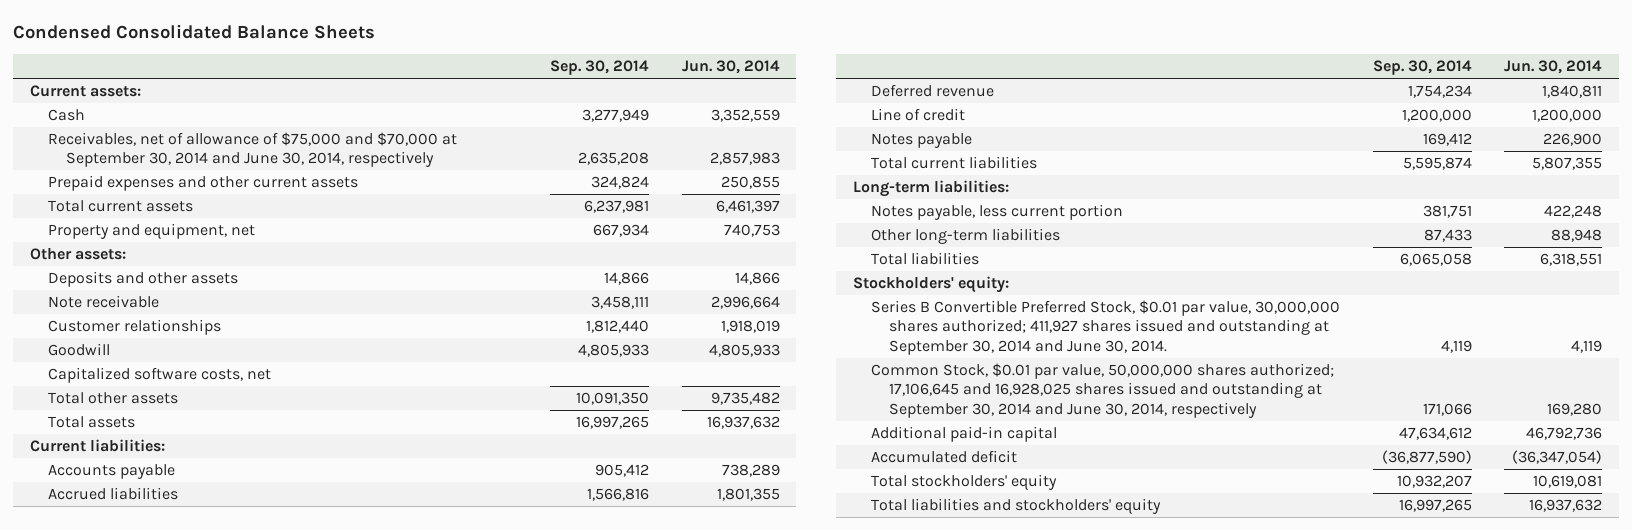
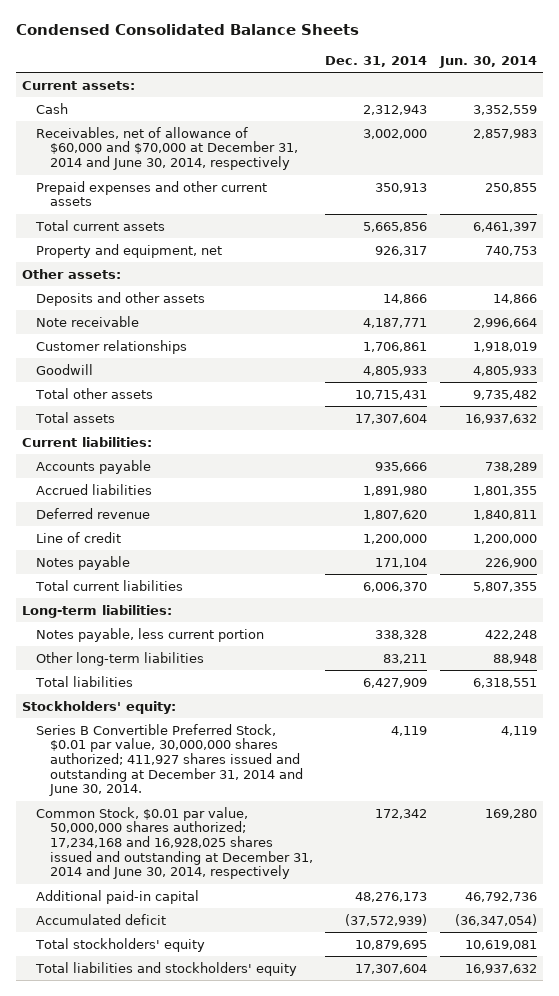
- | Sep. 30, 2014 | Jun. 30, 2014
+ | Dec. 31, 2014 | Jun. 30, 2014
- Receivables, net of allowance of $75,000 and $70,000 at September 30, 2014 and June 30, 2014, respectively | 2,635,208 | 2,857,983
+ Receivables, net of allowance of $60,000 and $70,000 at December 31, 2014 and June 30, 2014, respectively | 3,002,000 | 2,857,983
- Capitalized software costs, net
- Series B Convertible Preferred Stock, $0.01 par value, 30,000,000 shares authorized; 411,927 shares issued and outstanding at September 30, 2014 and June 30, 2014. | 4,119 | 4,119
- Common Stock, $0.01 par value, 50,000,000 shares authorized; 17,106,645 and 16,928,025 shares issued and outstanding at September 30, 2014 and June 30, 2014, respectively | 171,066 | 169,280
+ Series B Convertible Preferred Stock, $0.01 par value, 30,000,000 shares authorized; 411,927 shares issued and outstanding at December 31, 2014 and June 30, 2014. | 4,119 | 4,119
+ Common Stock, $0.01 par value, 50,000,000 shares authorized; 17,234,168 and 16,928,025 shares issued and outstanding at December 31, 2014 and June 30, 2014, respectively | 172,342 | 169,280

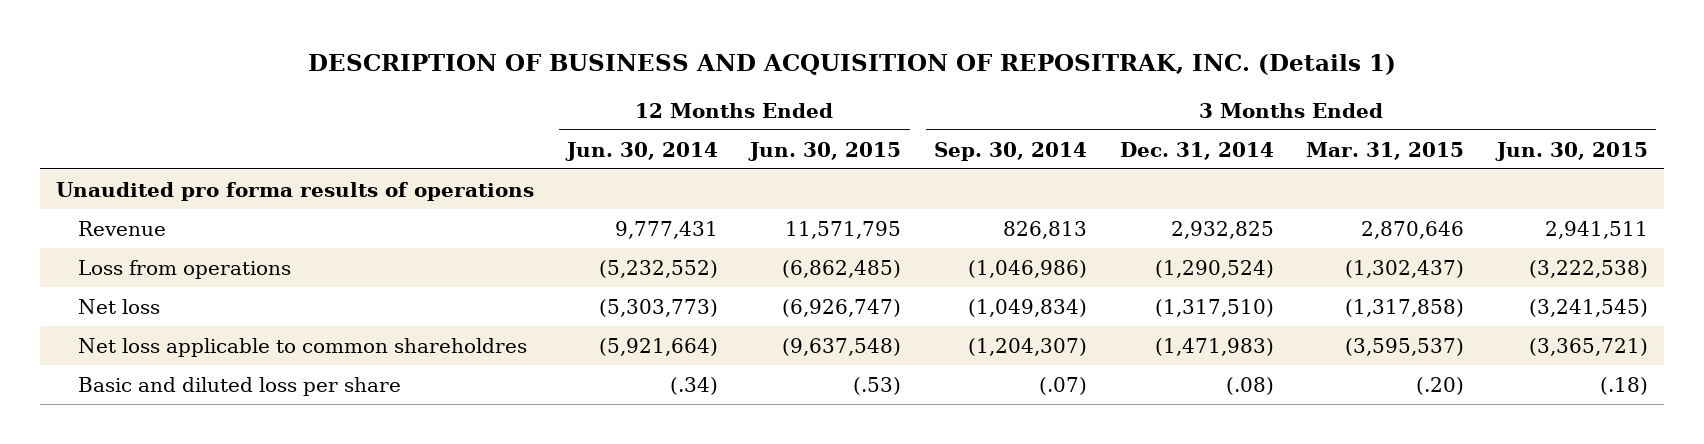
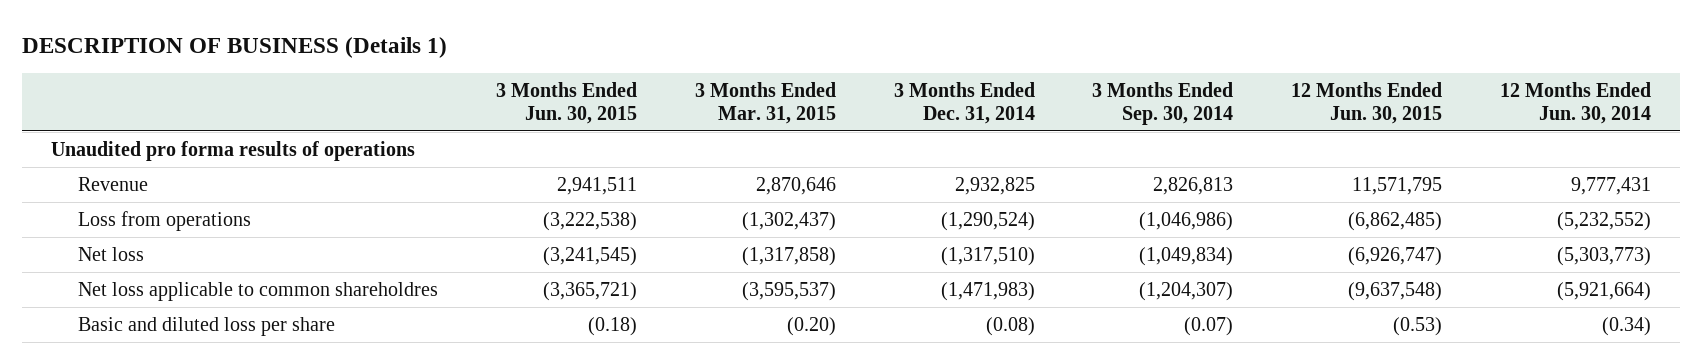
- DESCRIPTION OF BUSINESS AND ACQUISITION OF REPOSITRAK, INC. (Details 1)
+ DESCRIPTION OF BUSINESS (Details 1)
- | 12 Months Ended Jun. 30, 2014 | 12 Months Ended Jun. 30, 2015 | 3 Months Ended Sep. 30, 2014 | 3 Months Ended Dec. 31, 2014 | 3 Months Ended Mar. 31, 2015 | 3 Months Ended Jun. 30, 2015
+ | 3 Months Ended Jun. 30, 2015 | 3 Months Ended Mar. 31, 2015 | 3 Months Ended Dec. 31, 2014 | 3 Months Ended Sep. 30, 2014 | 12 Months Ended Jun. 30, 2015 | 12 Months Ended Jun. 30, 2014
- Revenue | 9,777,431 | 11,571,795 | 826,813 | 2,932,825 | 2,870,646 | 2,941,511
+ Revenue | 2,941,511 | 2,870,646 | 2,932,825 | 2,826,813 | 11,571,795 | 9,777,431
- Basic and diluted loss per share | (.34) | (.53) | (.07) | (.08) | (.20) | (.18)
+ Basic and diluted loss per share | (0.18) | (0.20) | (0.08) | (0.07) | (0.53) | (0.34)

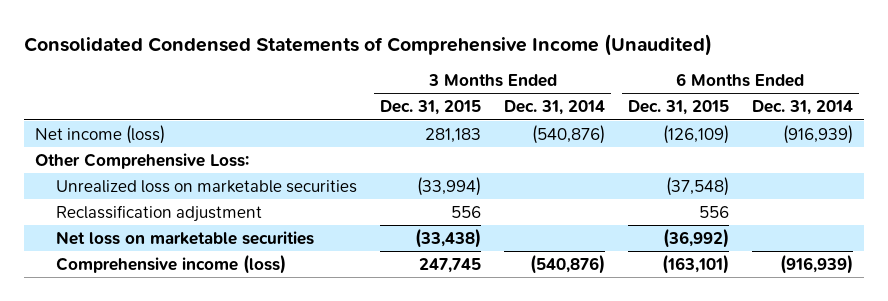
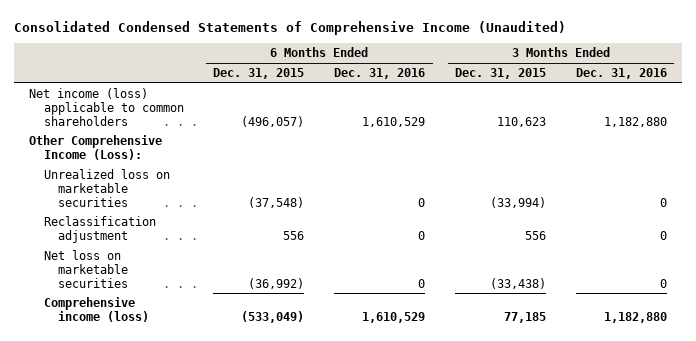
- | 3 Months Ended Dec. 31, 2015 | 3 Months Ended Dec. 31, 2014 | 6 Months Ended Dec. 31, 2015 | 6 Months Ended Dec. 31, 2014
+ | 6 Months Ended Dec. 31, 2015 | 6 Months Ended Dec. 31, 2016 | 3 Months Ended Dec. 31, 2015 | 3 Months Ended Dec. 31, 2016
- Net income (loss) | 281,183 | (540,876) | (126,109) | (916,939)
- Other Comprehensive Loss:
+ Net income (loss) applicable to common shareholders | (496,057) | 1,610,529 | 110,623 | 1,182,880
+ Other Comprehensive Income (Loss):
- Comprehensive income (loss) | 247,745 | (540,876) | (163,101) | (916,939)
+ Comprehensive income (loss) | (533,049) | 1,610,529 | 77,185 | 1,182,880

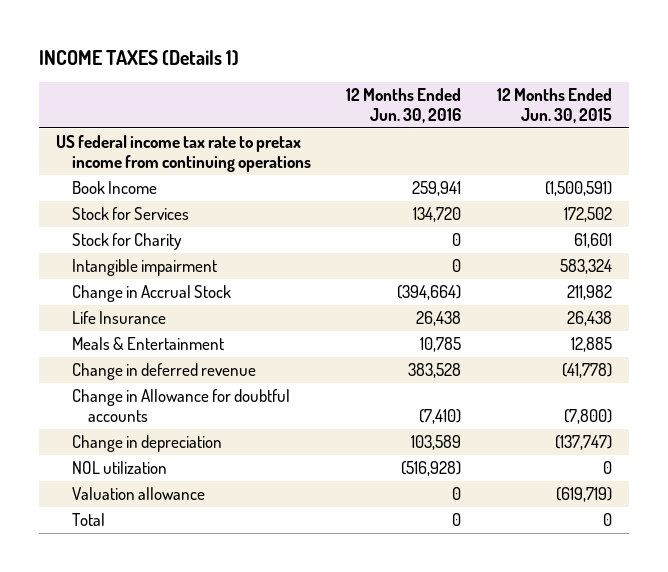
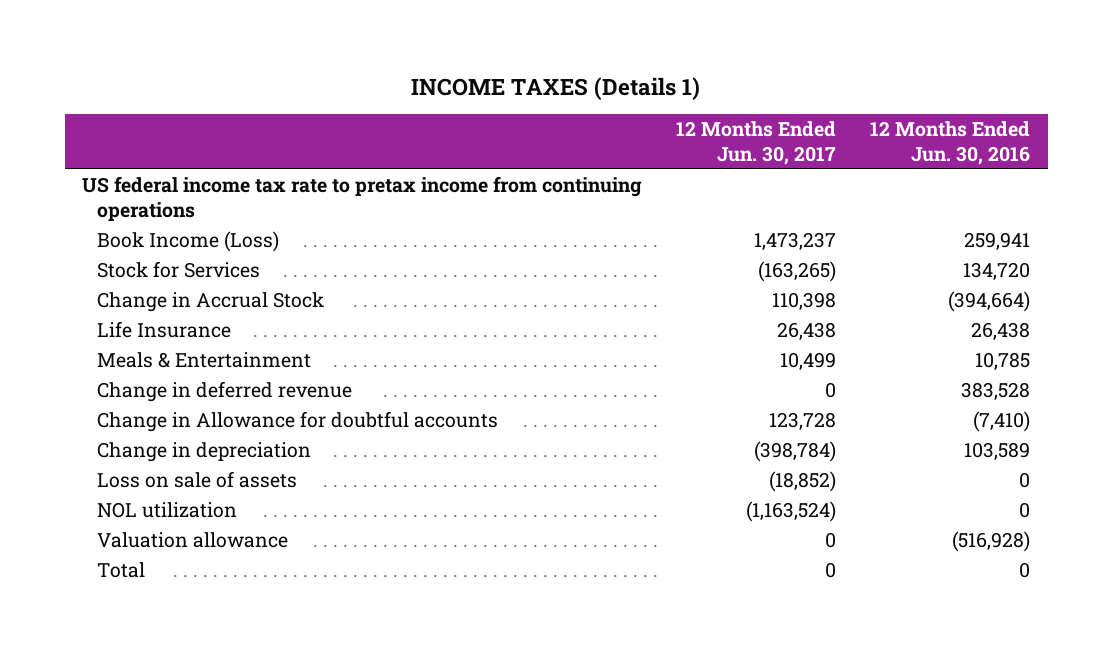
- | 12 Months Ended Jun. 30, 2016 | 12 Months Ended Jun. 30, 2015
+ | 12 Months Ended Jun. 30, 2017 | 12 Months Ended Jun. 30, 2016
- Book Income | 259,941 | (1,500,591)
+ Book Income (Loss) | 1,473,237 | 259,941
- Stock for Charity | 0 | 61,601
- Intangible impairment | 0 | 583,324
- NOL utilization | (516,928) | 0
- Valuation allowance | 0 | (619,719)
+ Loss on sale of assets | (18,852) | 0
+ NOL utilization | (1,163,524) | 0
+ Valuation allowance | 0 | (516,928)

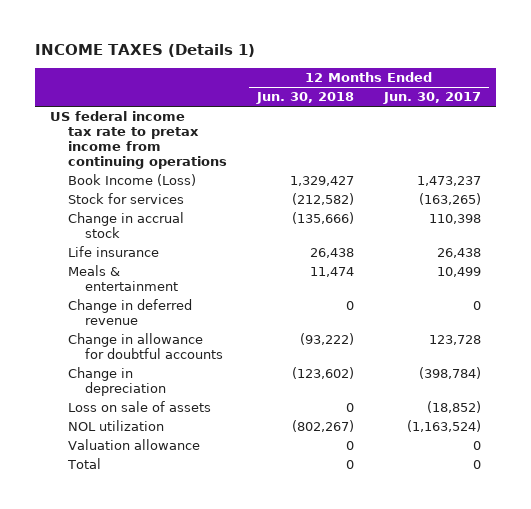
- | 12 Months Ended Jun. 30, 2017 | 12 Months Ended Jun. 30, 2016
+ | 12 Months Ended Jun. 30, 2018 | 12 Months Ended Jun. 30, 2017
- Stock for Services | (163,265) | 134,720
- Change in Accrual Stock | 110,398 | (394,664)
- Life Insurance | 26,438 | 26,438
- Meals & Entertainment | 10,499 | 10,785
+ Stock for services | (212,582) | (163,265)
+ Change in accrual stock | (135,666) | 110,398
+ Life insurance | 26,438 | 26,438
+ Meals & entertainment | 11,474 | 10,499
- Change in Allowance for doubtful accounts | 123,728 | (7,410)
+ Change in allowance for doubtful accounts | (93,222) | 123,728

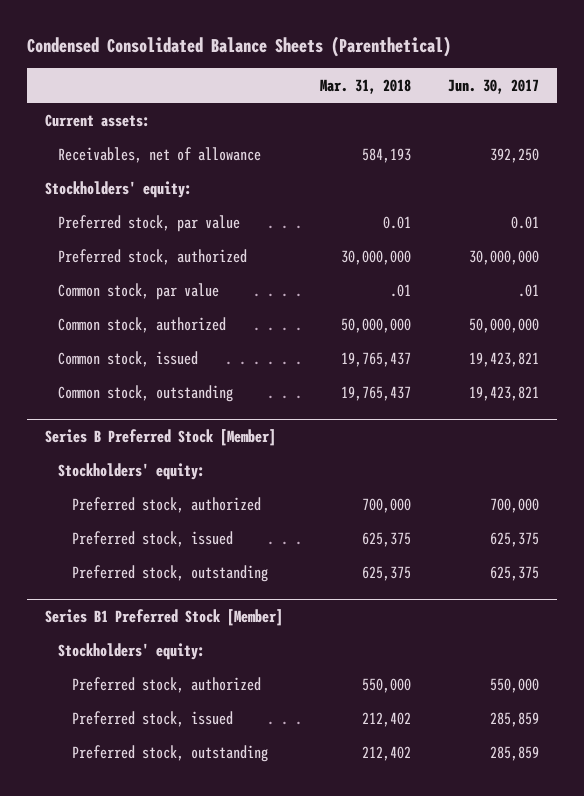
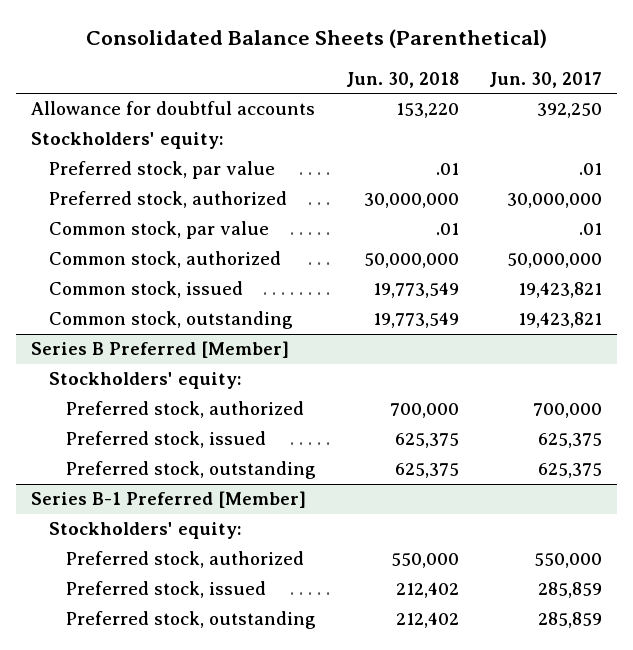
- Condensed Consolidated Balance Sheets (Parenthetical)
+ Consolidated Balance Sheets (Parenthetical)
- | Mar. 31, 2018 | Jun. 30, 2017
+ | Jun. 30, 2018 | Jun. 30, 2017
- Current assets:
- Receivables, net of allowance | 584,193 | 392,250
+ Allowance for doubtful accounts | 153,220 | 392,250
- Preferred stock, par value | 0.01 | 0.01
+ Preferred stock, par value | .01 | .01
- Series B Preferred Stock [Member]
+ Series B Preferred [Member]
- Series B1 Preferred Stock [Member]
+ Series B-1 Preferred [Member]

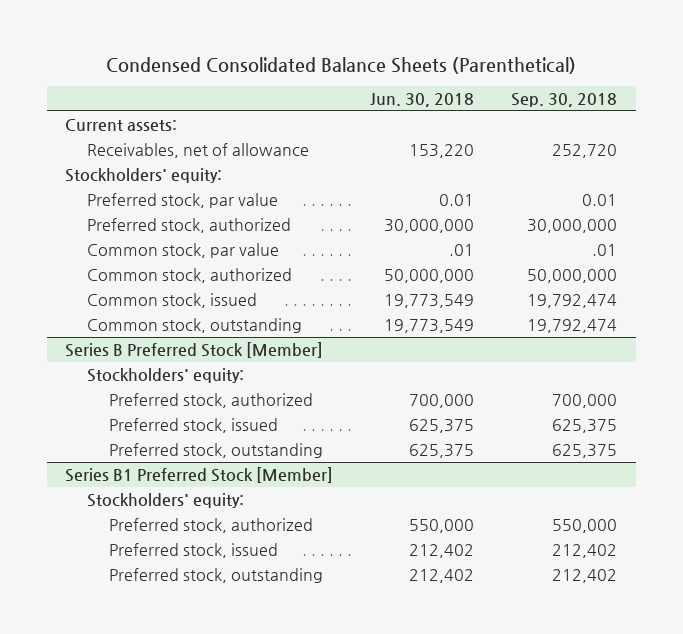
- Consolidated Balance Sheets (Parenthetical)
+ Condensed Consolidated Balance Sheets (Parenthetical)
- | Jun. 30, 2018 | Jun. 30, 2017
+ | Jun. 30, 2018 | Sep. 30, 2018
- Allowance for doubtful accounts | 153,220 | 392,250
+ Current assets:
+ Receivables, net of allowance | 153,220 | 252,720
- Preferred stock, par value | .01 | .01
+ Preferred stock, par value | 0.01 | 0.01
- Series B Preferred [Member]
+ Series B Preferred Stock [Member]
- Series B-1 Preferred [Member]
+ Series B1 Preferred Stock [Member]

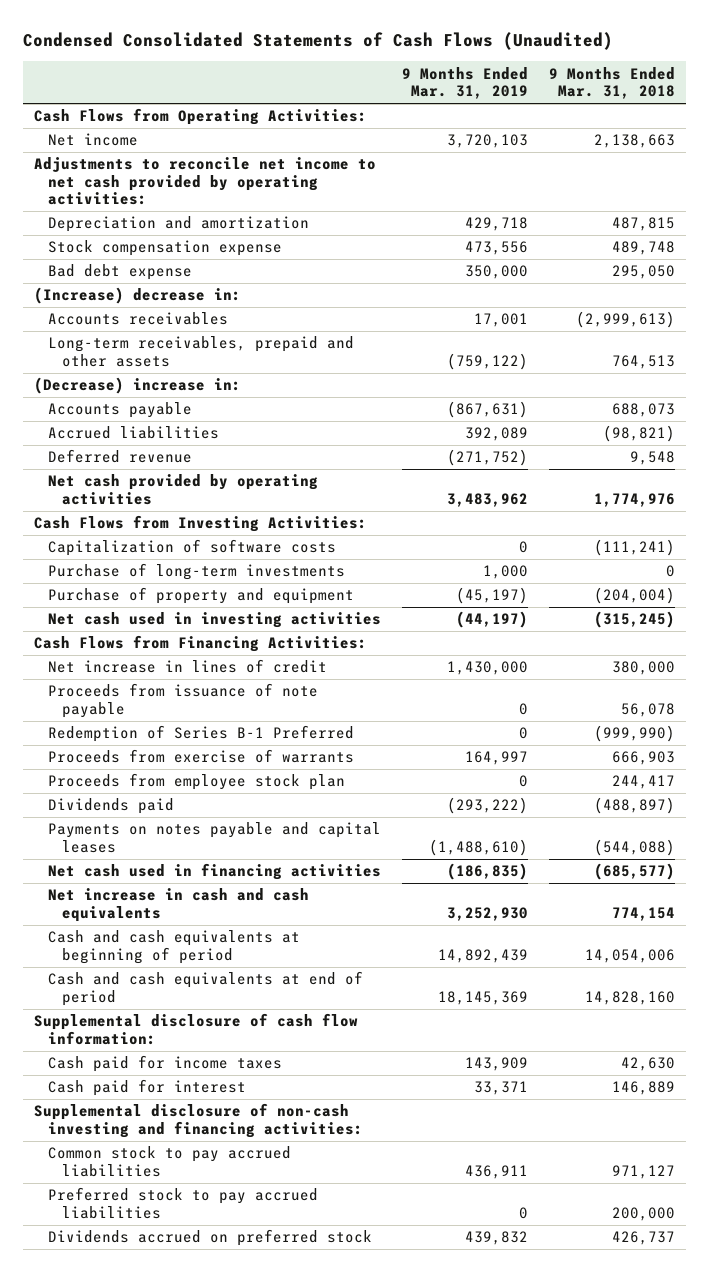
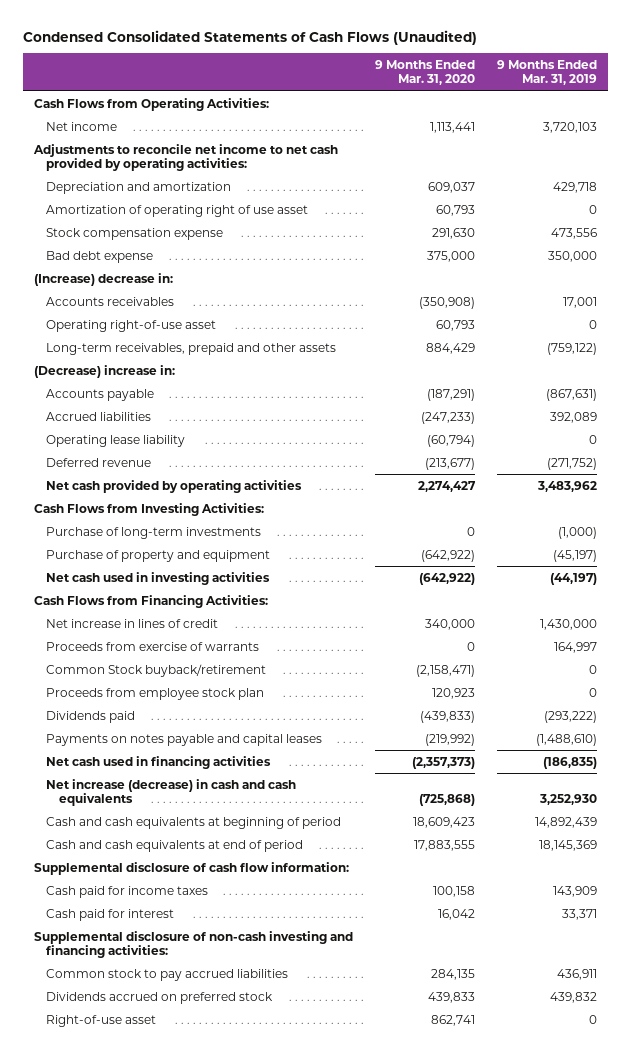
- | 9 Months Ended Mar. 31, 2019 | 9 Months Ended Mar. 31, 2018
+ | 9 Months Ended Mar. 31, 2020 | 9 Months Ended Mar. 31, 2019
+ Amortization of operating right of use asset | 60,793 | 0
+ Operating right-of-use asset | 60,793 | 0
+ Operating lease liability | (60,794) | 0
- Capitalization of software costs | 0 | (111,241)
- Purchase of long-term investments | 1,000 | 0
+ Purchase of long-term investments | 0 | (1,000)
- Proceeds from issuance of note payable | 0 | 56,078
- Redemption of Series B-1 Preferred | 0 | (999,990)
+ Common Stock buyback/retirement | (2,158,471) | 0
- Net increase in cash and cash equivalents | 3,252,930 | 774,154
+ Net increase (decrease) in cash and cash equivalents | (725,868) | 3,252,930
- Preferred stock to pay accrued liabilities | 0 | 200,000
+ Right-of-use asset | 862,741 | 0

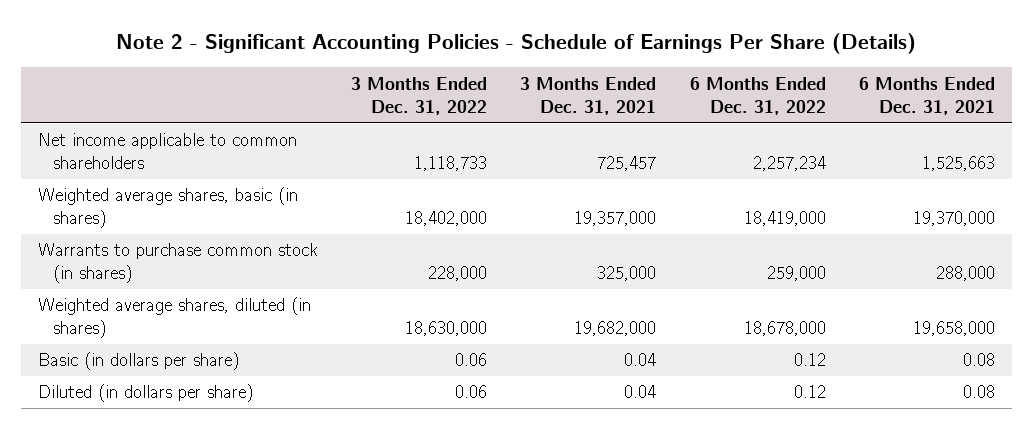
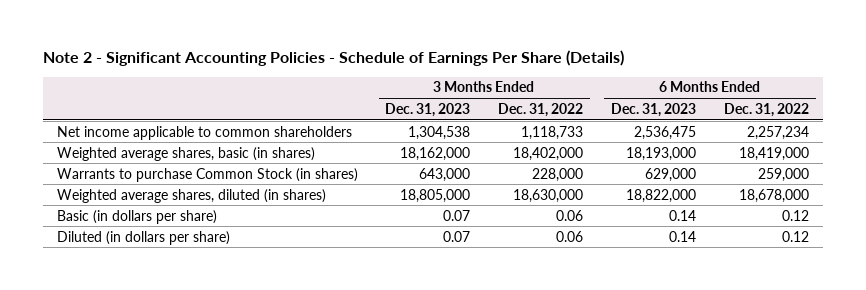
- | 3 Months Ended Dec. 31, 2022 | 3 Months Ended Dec. 31, 2021 | 6 Months Ended Dec. 31, 2022 | 6 Months Ended Dec. 31, 2021
+ | 3 Months Ended Dec. 31, 2023 | 3 Months Ended Dec. 31, 2022 | 6 Months Ended Dec. 31, 2023 | 6 Months Ended Dec. 31, 2022
- Warrants to purchase common stock (in shares) | 228,000 | 325,000 | 259,000 | 288,000
+ Warrants to purchase Common Stock (in shares) | 643,000 | 228,000 | 629,000 | 259,000

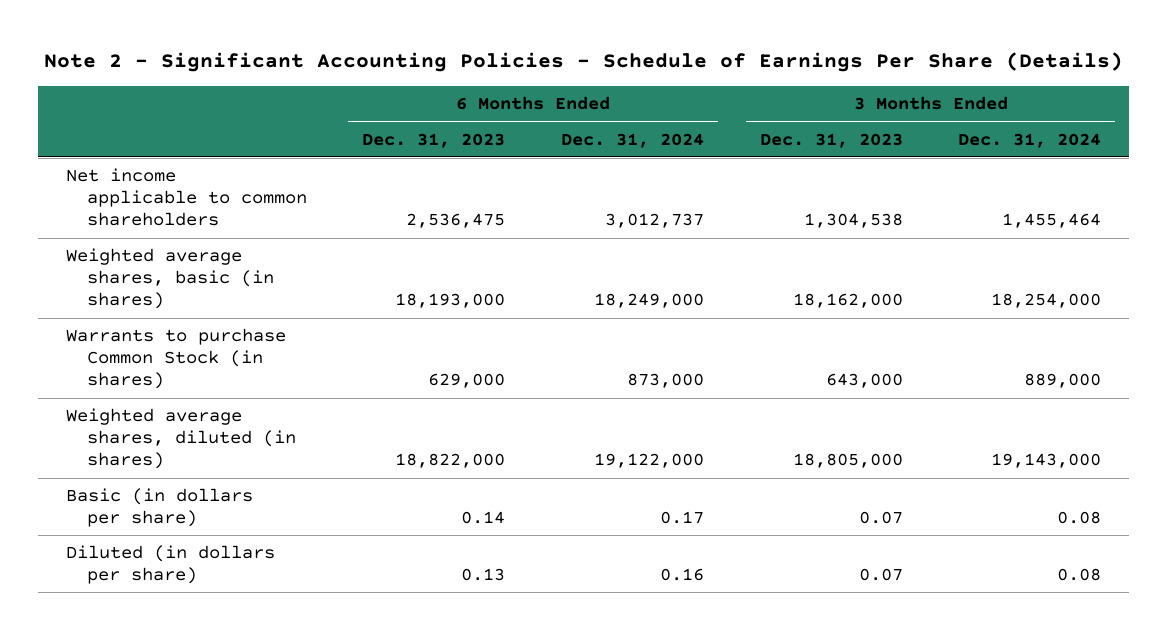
- | 3 Months Ended Dec. 31, 2023 | 3 Months Ended Dec. 31, 2022 | 6 Months Ended Dec. 31, 2023 | 6 Months Ended Dec. 31, 2022
+ | 6 Months Ended Dec. 31, 2023 | 6 Months Ended Dec. 31, 2024 | 3 Months Ended Dec. 31, 2023 | 3 Months Ended Dec. 31, 2024
- Diluted (in dollars per share) | 0.07 | 0.06 | 0.14 | 0.12
+ Diluted (in dollars per share) | 0.13 | 0.16 | 0.07 | 0.08

